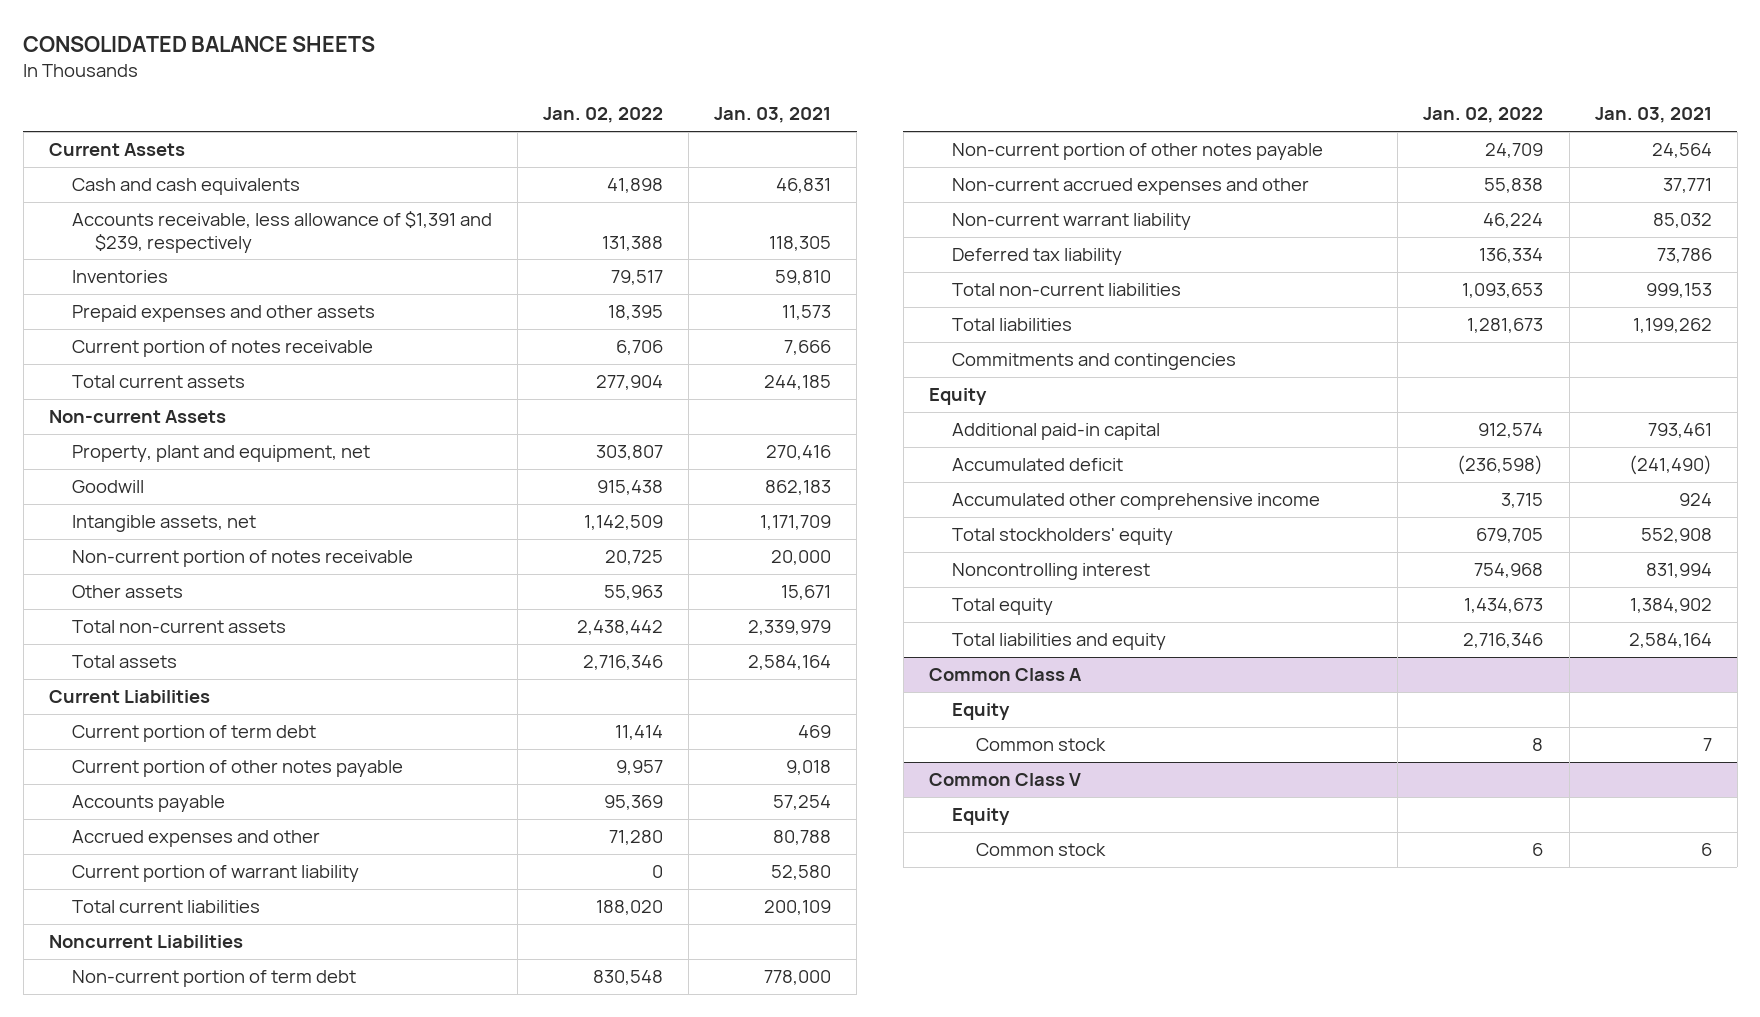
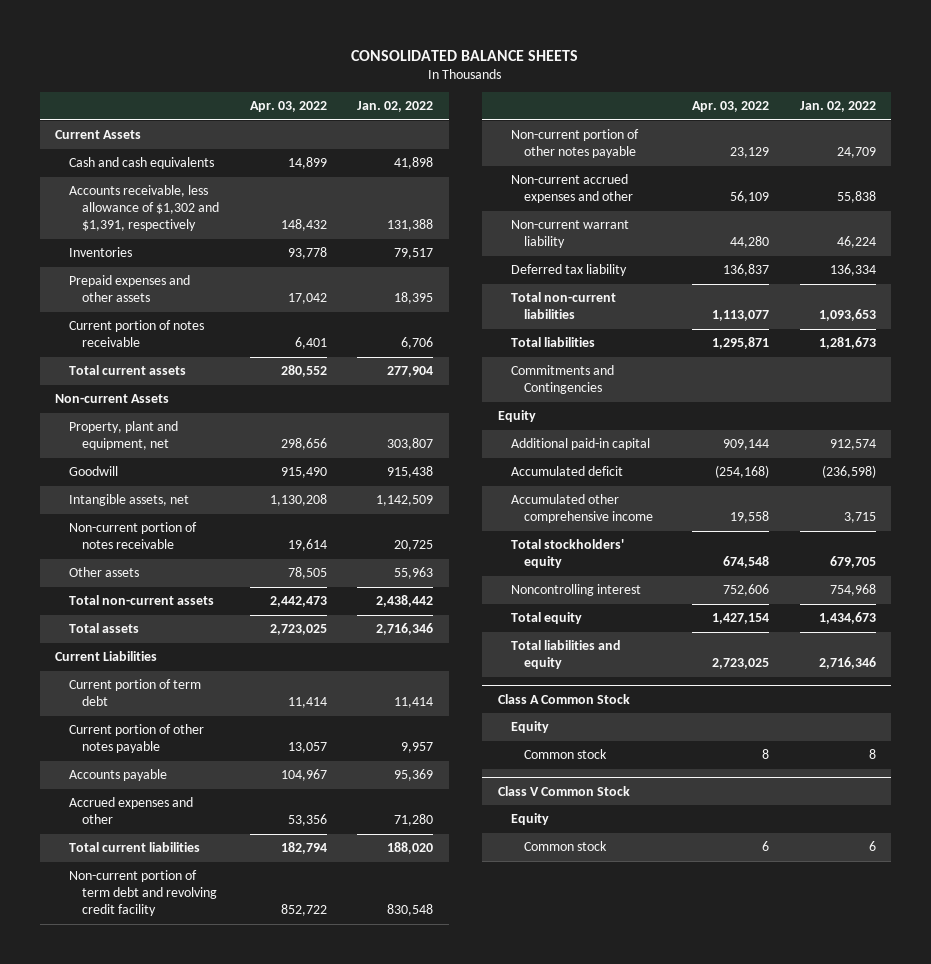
- | Jan. 02, 2022 | Jan. 03, 2021
+ | Apr. 03, 2022 | Jan. 02, 2022
- Accounts receivable, less allowance of $1,391 and $239, respectively | 131,388 | 118,305
+ Accounts receivable, less allowance of $1,302 and $1,391, respectively | 148,432 | 131,388
- Current portion of warrant liability | 0 | 52,580
- Noncurrent Liabilities
- Non-current portion of term debt | 830,548 | 778,000
+ Non-current portion of term debt and revolving credit facility | 852,722 | 830,548
- Commitments and contingencies
+ Commitments and Contingencies
- Common Class A
+ Class A Common Stock
- Common Class V
+ Class V Common Stock

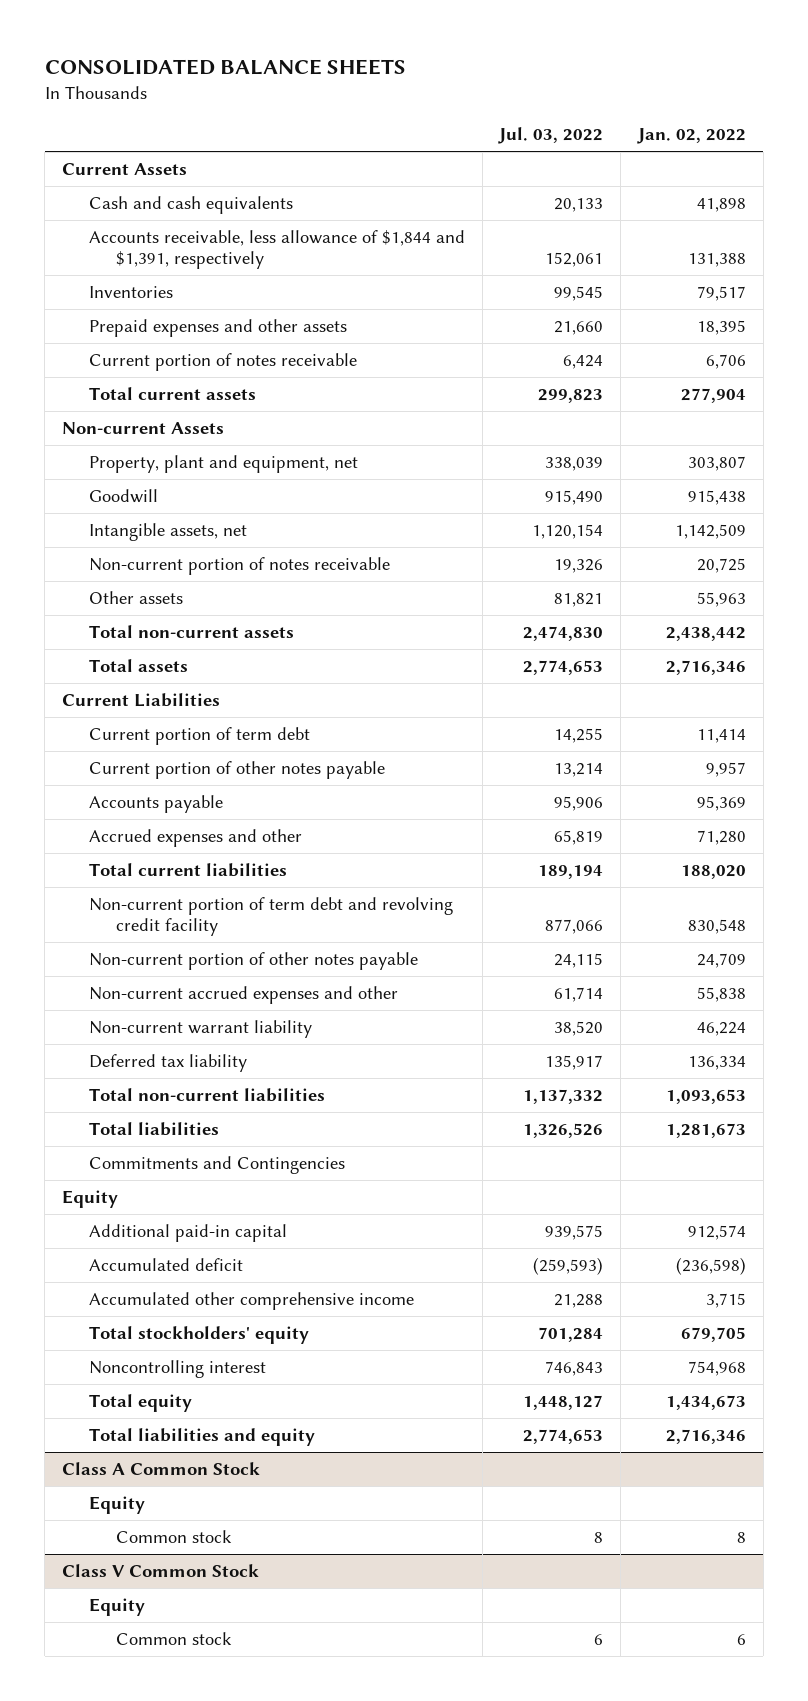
- | Apr. 03, 2022 | Jan. 02, 2022
+ | Jul. 03, 2022 | Jan. 02, 2022
- Accounts receivable, less allowance of $1,302 and $1,391, respectively | 148,432 | 131,388
+ Accounts receivable, less allowance of $1,844 and $1,391, respectively | 152,061 | 131,388

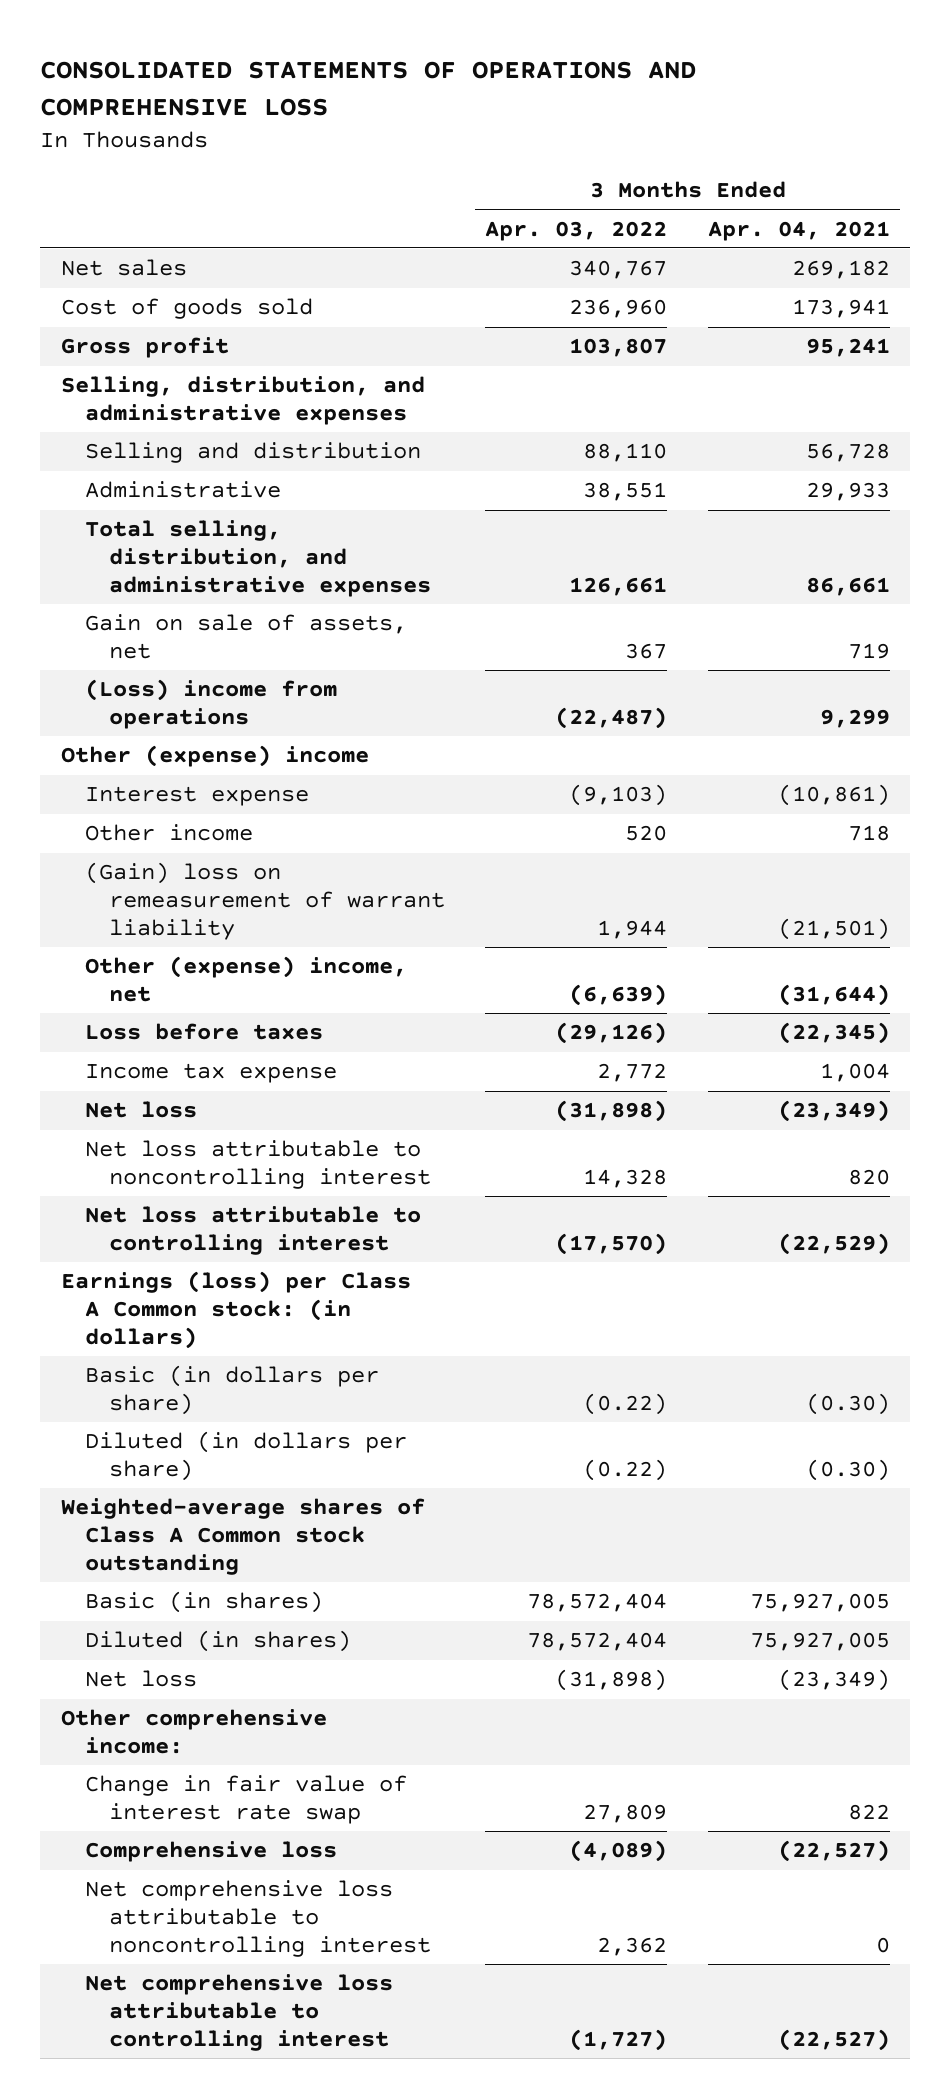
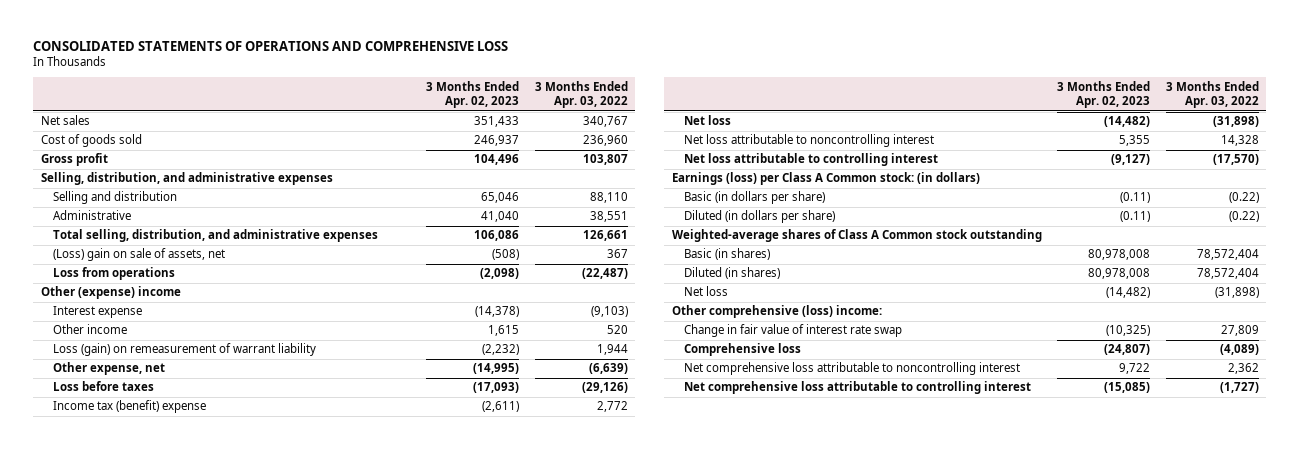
- | 3 Months Ended Apr. 03, 2022 | 3 Months Ended Apr. 04, 2021
+ | 3 Months Ended Apr. 02, 2023 | 3 Months Ended Apr. 03, 2022
- Gain on sale of assets, net | 367 | 719
- (Loss) income from operations | (22,487) | 9,299
+ (Loss) gain on sale of assets, net | (508) | 367
+ Loss from operations | (2,098) | (22,487)
- (Gain) loss on remeasurement of warrant liability | 1,944 | (21,501)
- Other (expense) income, net | (6,639) | (31,644)
+ Loss (gain) on remeasurement of warrant liability | (2,232) | 1,944
+ Other expense, net | (14,995) | (6,639)
- Income tax expense | 2,772 | 1,004
+ Income tax (benefit) expense | (2,611) | 2,772
- Other comprehensive income:
+ Other comprehensive (loss) income:

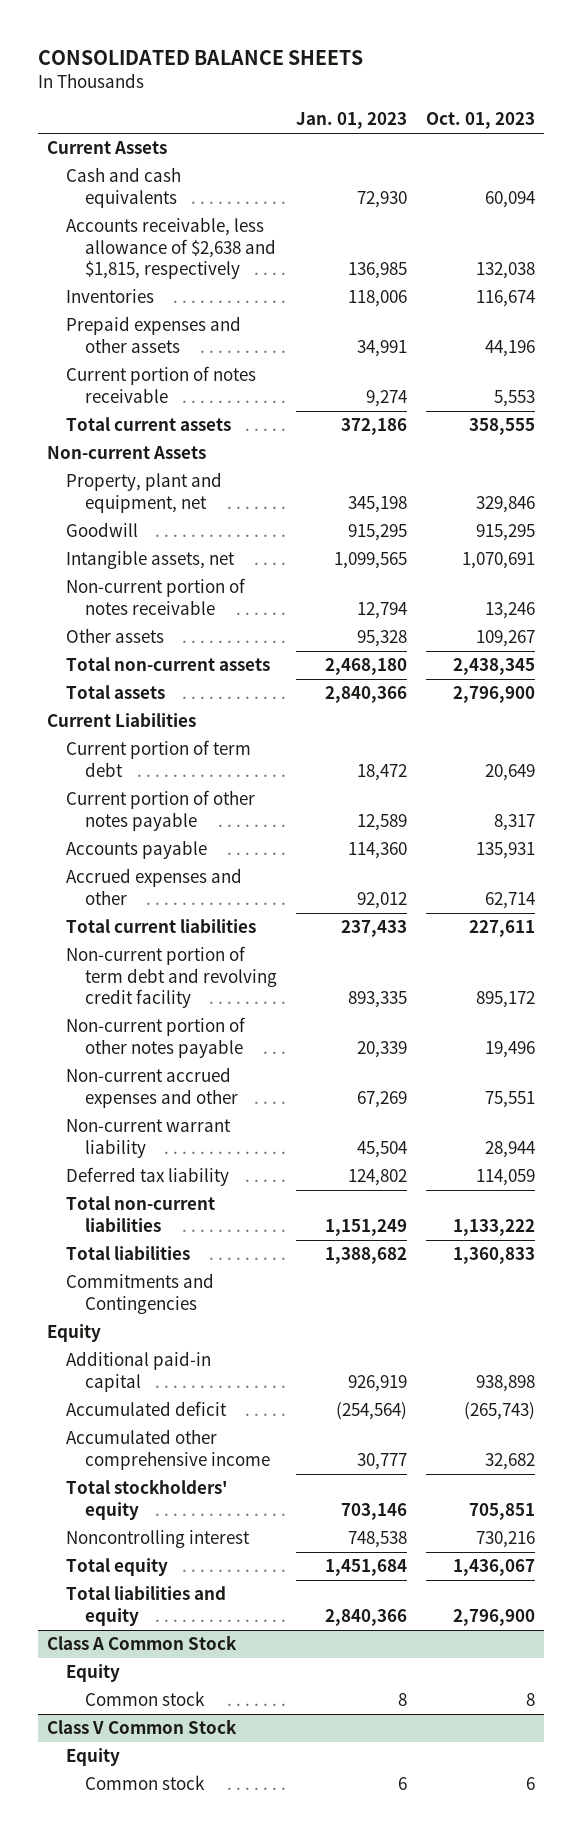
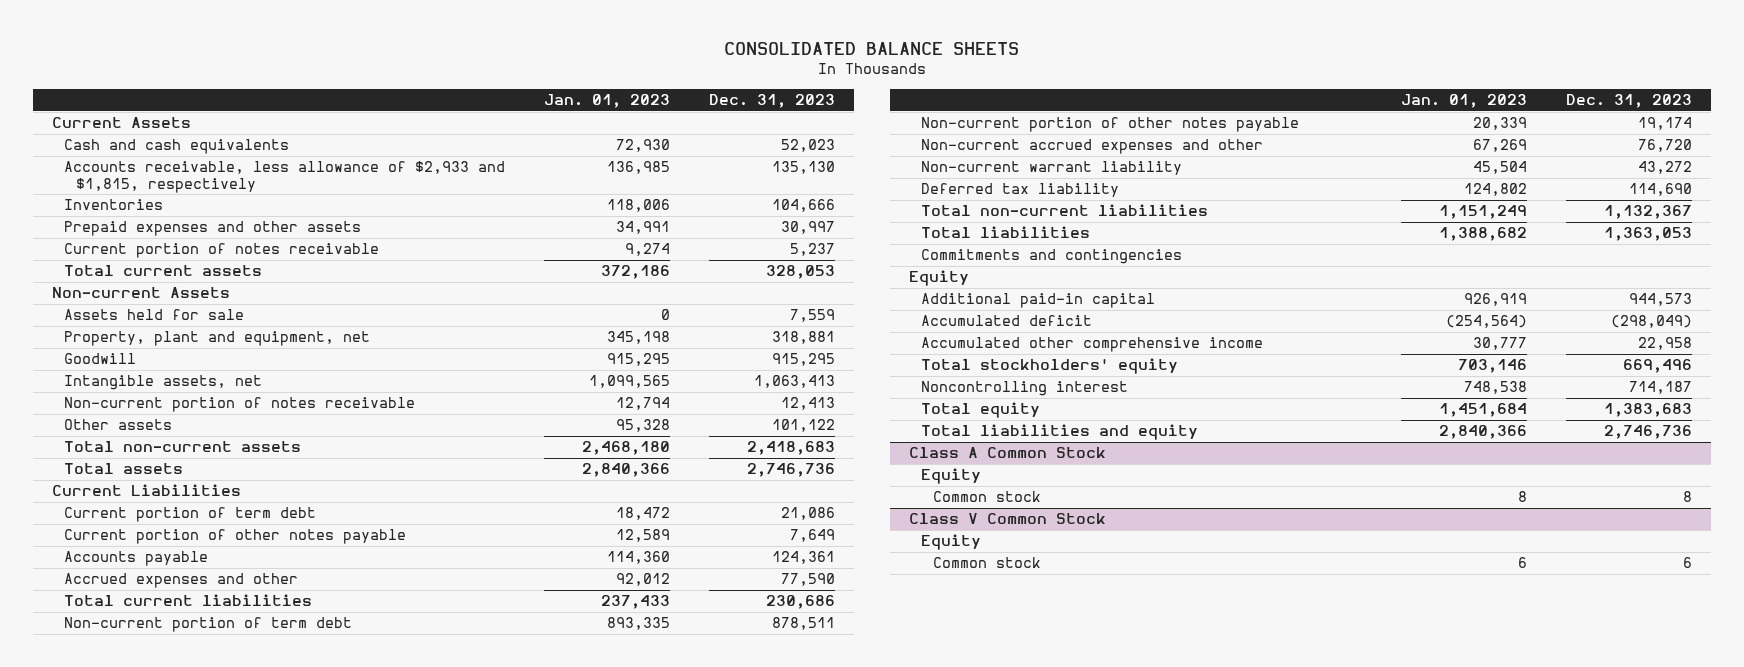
- | Jan. 01, 2023 | Oct. 01, 2023
+ | Jan. 01, 2023 | Dec. 31, 2023
- Accounts receivable, less allowance of $2,638 and $1,815, respectively | 136,985 | 132,038
+ Accounts receivable, less allowance of $2,933 and $1,815, respectively | 136,985 | 135,130
+ Assets held for sale | 0 | 7,559
- Non-current portion of term debt and revolving credit facility | 893,335 | 895,172
+ Non-current portion of term debt | 893,335 | 878,511
- Commitments and Contingencies
+ Commitments and contingencies

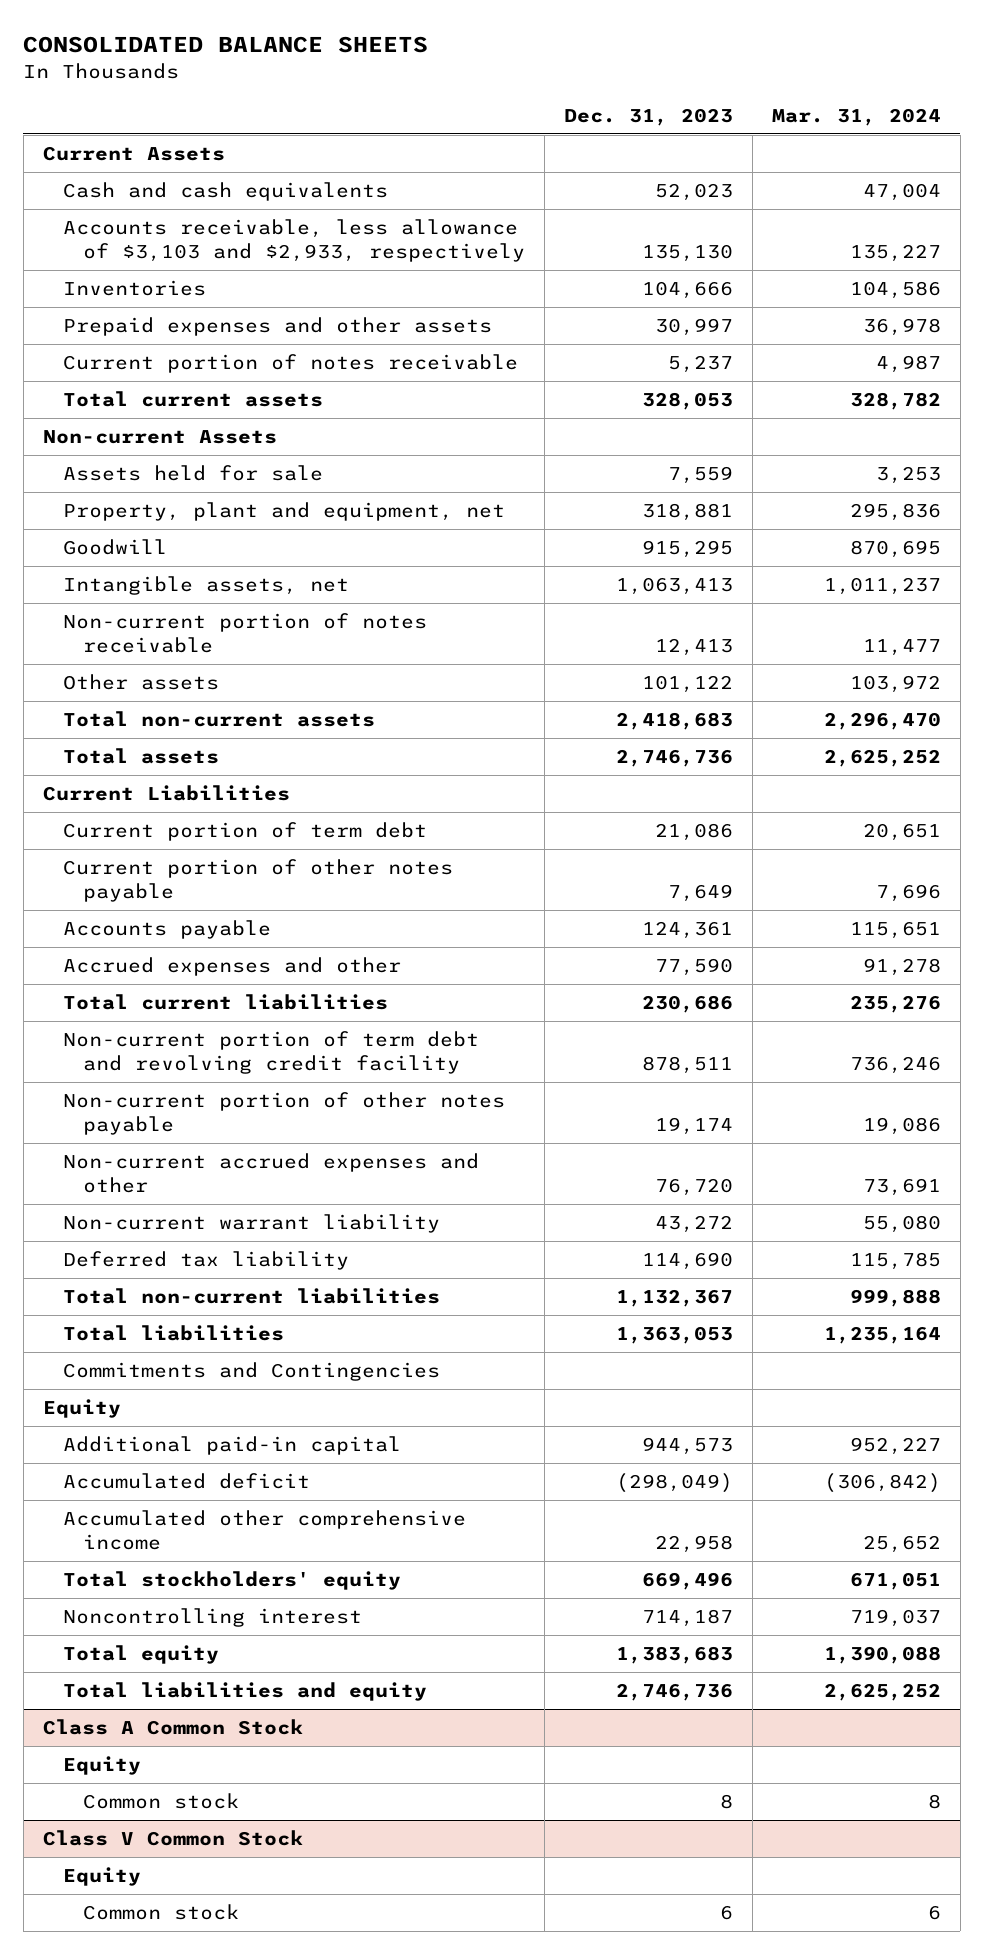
- | Jan. 01, 2023 | Dec. 31, 2023
+ | Dec. 31, 2023 | Mar. 31, 2024
- Accounts receivable, less allowance of $2,933 and $1,815, respectively | 136,985 | 135,130
+ Accounts receivable, less allowance of $3,103 and $2,933, respectively | 135,130 | 135,227
- Non-current portion of term debt | 893,335 | 878,511
+ Non-current portion of term debt and revolving credit facility | 878,511 | 736,246
- Commitments and contingencies
+ Commitments and Contingencies

